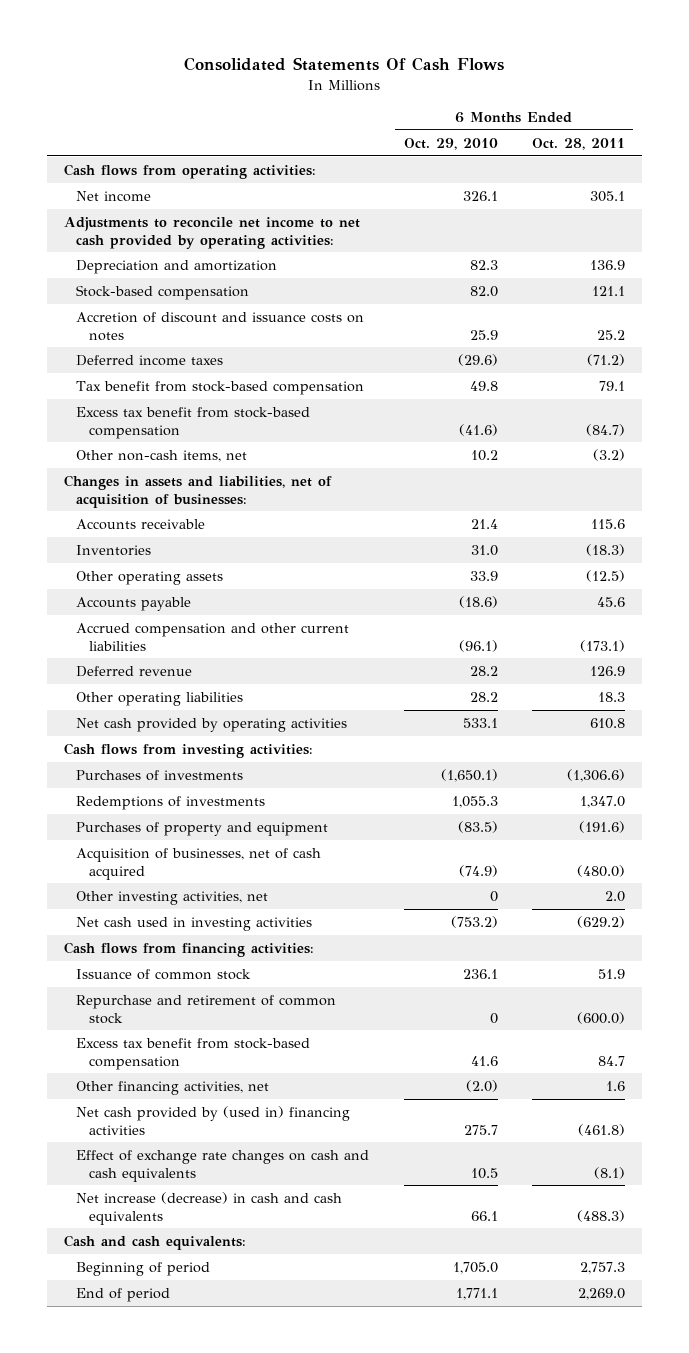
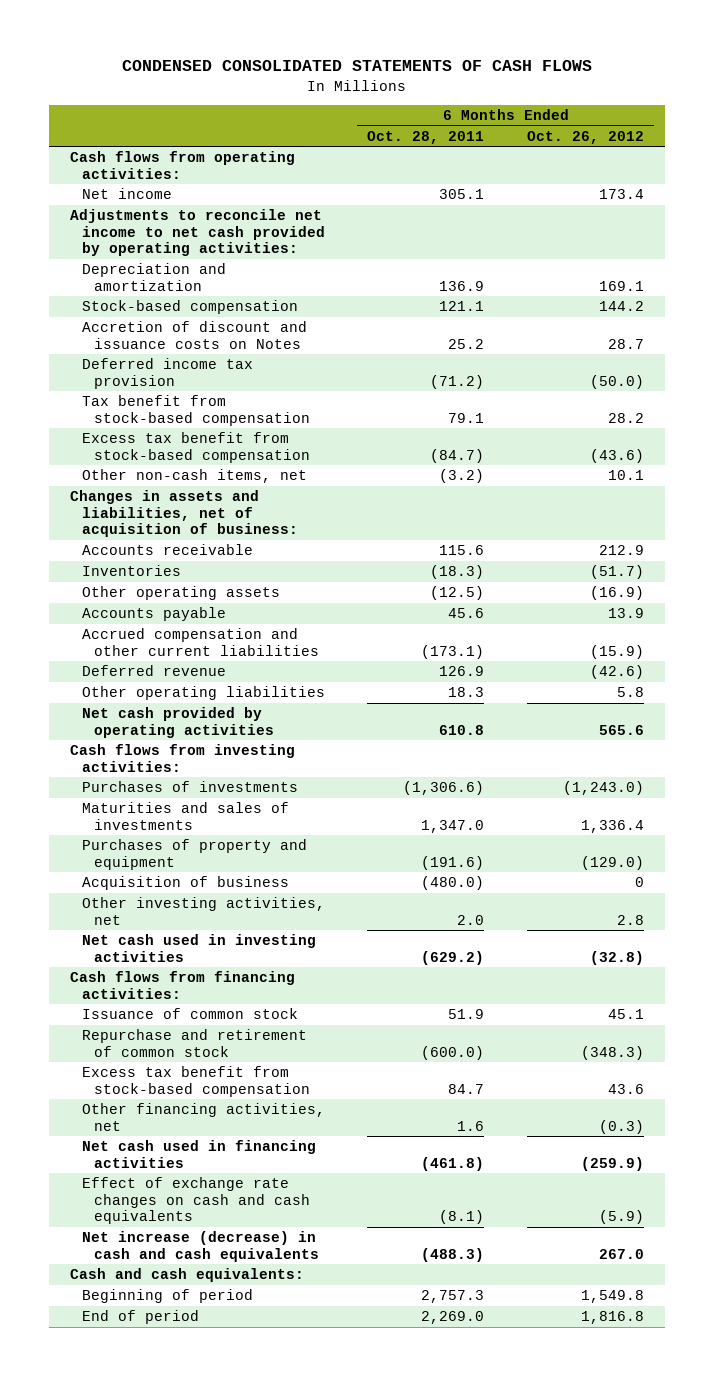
- Consolidated Statements Of Cash Flows
+ CONDENSED CONSOLIDATED STATEMENTS OF CASH FLOWS
- | 6 Months Ended Oct. 29, 2010 | 6 Months Ended Oct. 28, 2011
+ | 6 Months Ended Oct. 28, 2011 | 6 Months Ended Oct. 26, 2012
- Accretion of discount and issuance costs on notes | 25.9 | 25.2
- Deferred income taxes | (29.6) | (71.2)
+ Accretion of discount and issuance costs on Notes | 25.2 | 28.7
+ Deferred income tax provision | (71.2) | (50.0)
- Changes in assets and liabilities, net of acquisition of businesses:
+ Changes in assets and liabilities, net of acquisition of business:
- Redemptions of investments | 1,055.3 | 1,347.0
+ Maturities and sales of investments | 1,347.0 | 1,336.4
- Acquisition of businesses, net of cash acquired | (74.9) | (480.0)
+ Acquisition of business | (480.0) | 0
- Net cash provided by (used in) financing activities | 275.7 | (461.8)
+ Net cash used in financing activities | (461.8) | (259.9)

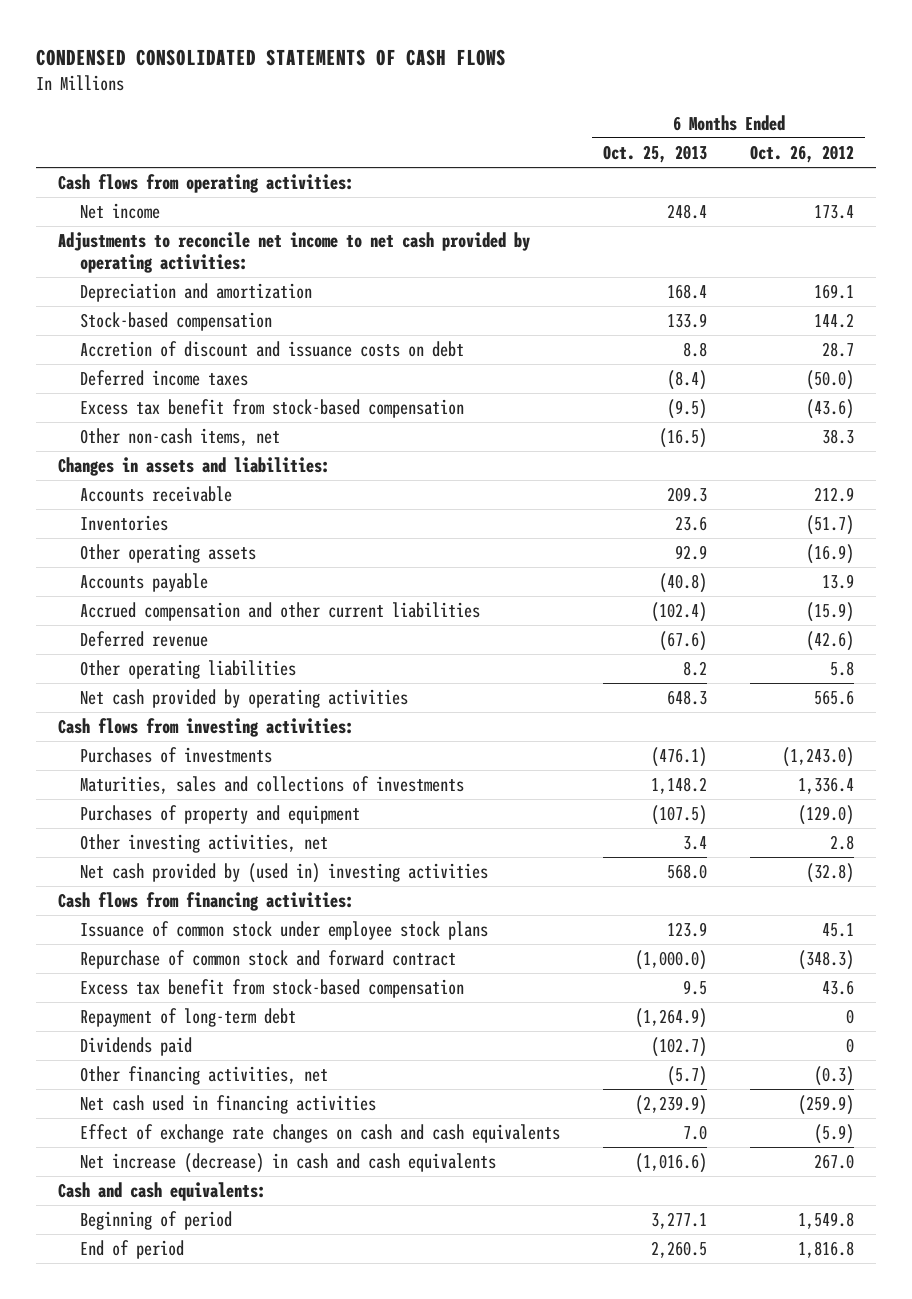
- | 6 Months Ended Oct. 28, 2011 | 6 Months Ended Oct. 26, 2012
+ | 6 Months Ended Oct. 25, 2013 | 6 Months Ended Oct. 26, 2012
- Accretion of discount and issuance costs on Notes | 25.2 | 28.7
- Deferred income tax provision | (71.2) | (50.0)
- Tax benefit from stock-based compensation | 79.1 | 28.2
+ Accretion of discount and issuance costs on debt | 8.8 | 28.7
+ Deferred income taxes | (8.4) | (50.0)
- Other non-cash items, net | (3.2) | 10.1
- Changes in assets and liabilities, net of acquisition of business:
+ Other non-cash items, net | (16.5) | 38.3
+ Changes in assets and liabilities:
- Maturities and sales of investments | 1,347.0 | 1,336.4
+ Maturities, sales and collections of investments | 1,148.2 | 1,336.4
- Acquisition of business | (480.0) | 0
- Net cash used in investing activities | (629.2) | (32.8)
+ Net cash provided by (used in) investing activities | 568.0 | (32.8)
- Issuance of common stock | 51.9 | 45.1
- Repurchase and retirement of common stock | (600.0) | (348.3)
+ Issuance of common stock under employee stock plans | 123.9 | 45.1
+ Repurchase of common stock and forward contract | (1,000.0) | (348.3)
+ Repayment of long-term debt | (1,264.9) | 0
+ Dividends paid | (102.7) | 0

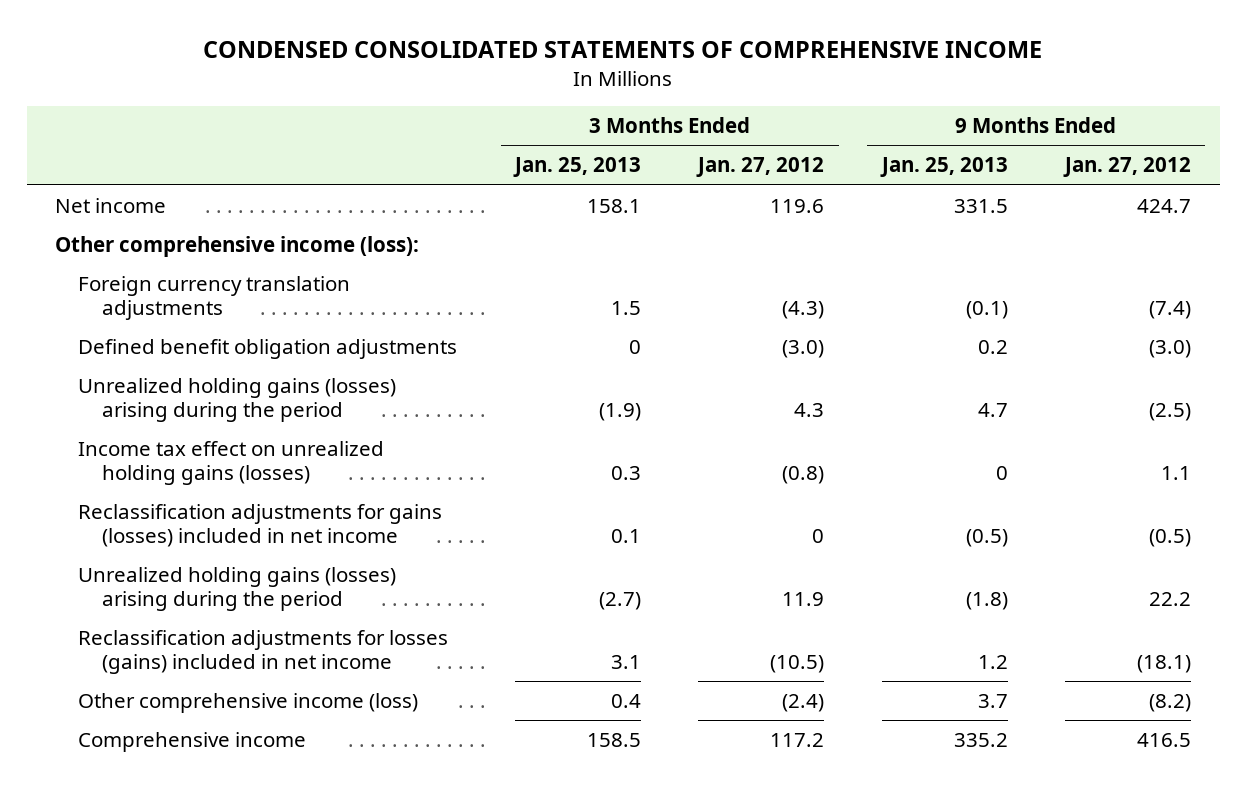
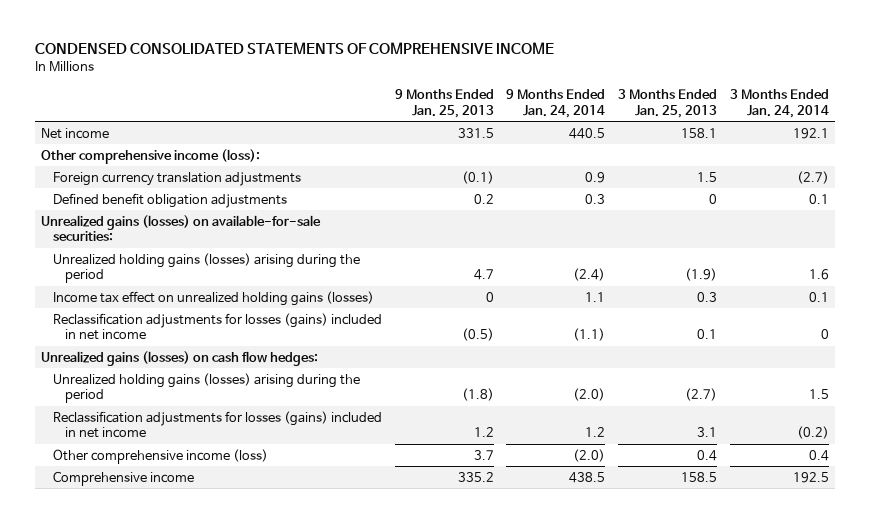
- | 3 Months Ended Jan. 25, 2013 | 3 Months Ended Jan. 27, 2012 | 9 Months Ended Jan. 25, 2013 | 9 Months Ended Jan. 27, 2012
+ | 9 Months Ended Jan. 25, 2013 | 9 Months Ended Jan. 24, 2014 | 3 Months Ended Jan. 25, 2013 | 3 Months Ended Jan. 24, 2014
+ Unrealized gains (losses) on available-for-sale securities:
- Reclassification adjustments for gains (losses) included in net income | 0.1 | 0 | (0.5) | (0.5)
+ Reclassification adjustments for losses (gains) included in net income | (0.5) | (1.1) | 0.1 | 0
+ Unrealized gains (losses) on cash flow hedges:

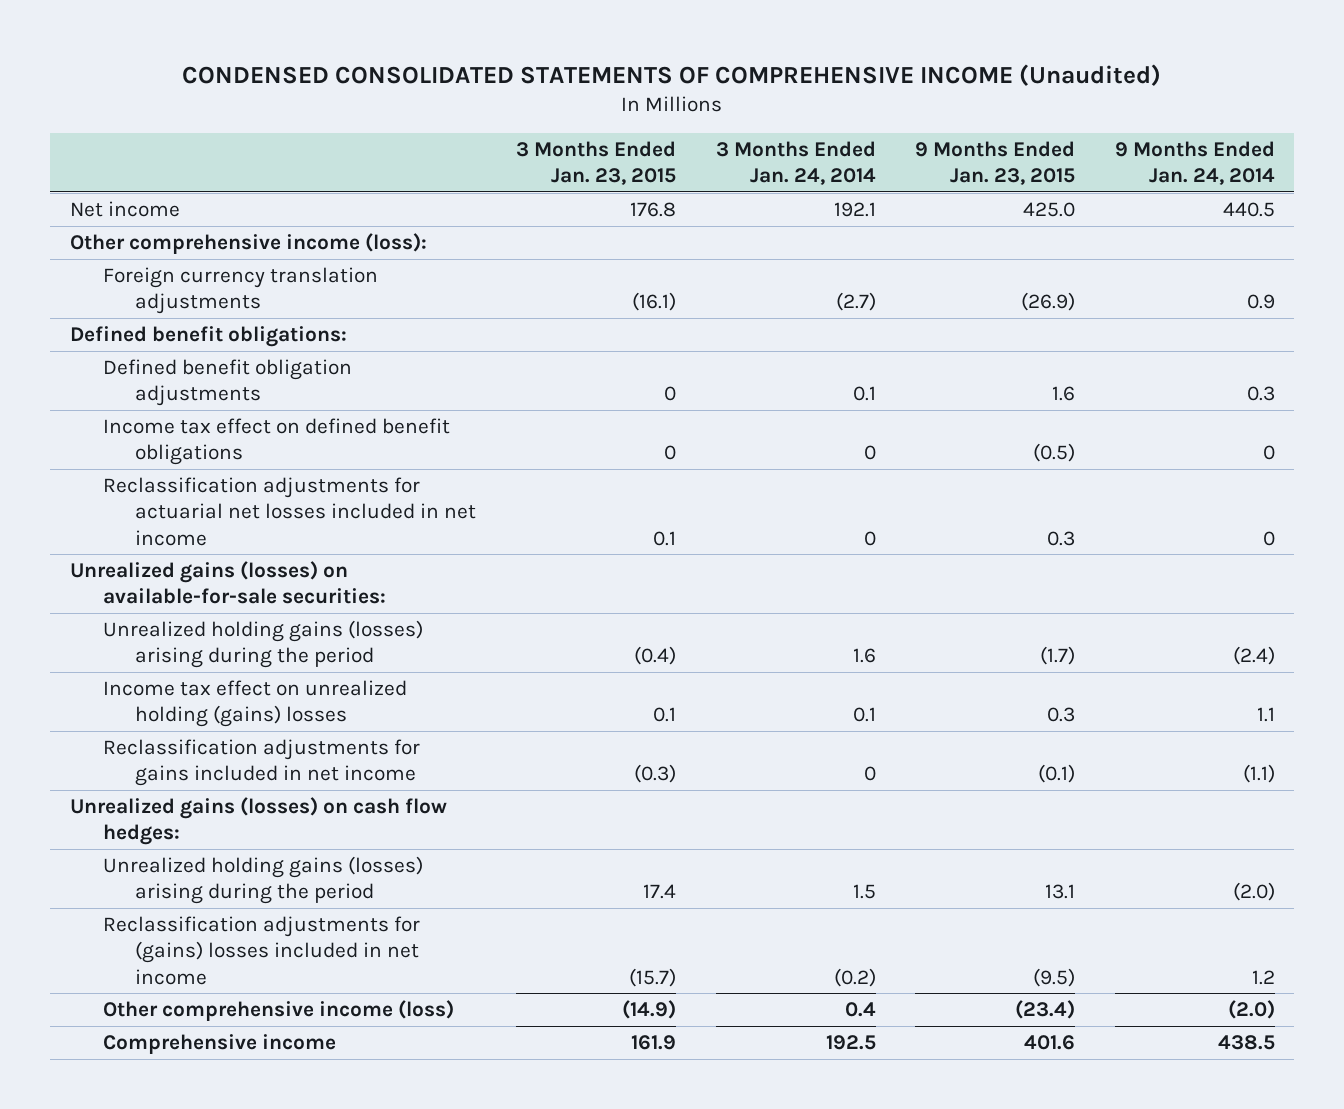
- CONDENSED CONSOLIDATED STATEMENTS OF COMPREHENSIVE INCOME
+ CONDENSED CONSOLIDATED STATEMENTS OF COMPREHENSIVE INCOME (Unaudited)
- | 9 Months Ended Jan. 25, 2013 | 9 Months Ended Jan. 24, 2014 | 3 Months Ended Jan. 25, 2013 | 3 Months Ended Jan. 24, 2014
+ | 3 Months Ended Jan. 23, 2015 | 3 Months Ended Jan. 24, 2014 | 9 Months Ended Jan. 23, 2015 | 9 Months Ended Jan. 24, 2014
+ Defined benefit obligations:
+ Income tax effect on defined benefit obligations | 0 | 0 | (0.5) | 0
+ Reclassification adjustments for actuarial net losses included in net income | 0.1 | 0 | 0.3 | 0
- Income tax effect on unrealized holding gains (losses) | 0 | 1.1 | 0.3 | 0.1
- Reclassification adjustments for losses (gains) included in net income | (0.5) | (1.1) | 0.1 | 0
+ Income tax effect on unrealized holding (gains) losses | 0.1 | 0.1 | 0.3 | 1.1
+ Reclassification adjustments for gains included in net income | (0.3) | 0 | (0.1) | (1.1)
- Reclassification adjustments for losses (gains) included in net income | 1.2 | 1.2 | 3.1 | (0.2)
+ Reclassification adjustments for (gains) losses included in net income | (15.7) | (0.2) | (9.5) | 1.2

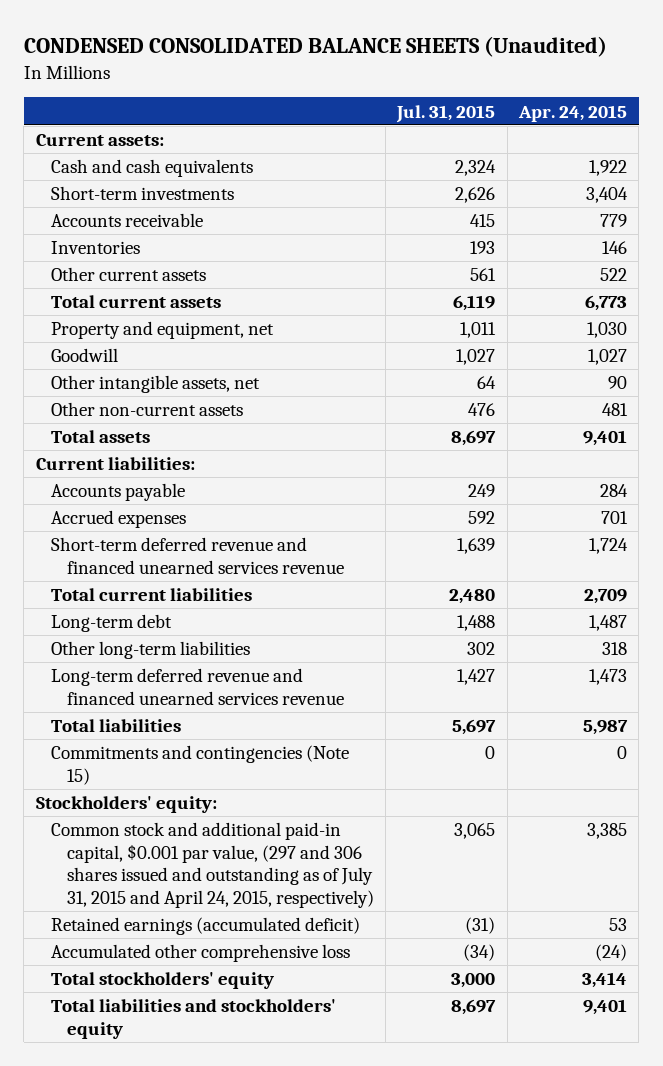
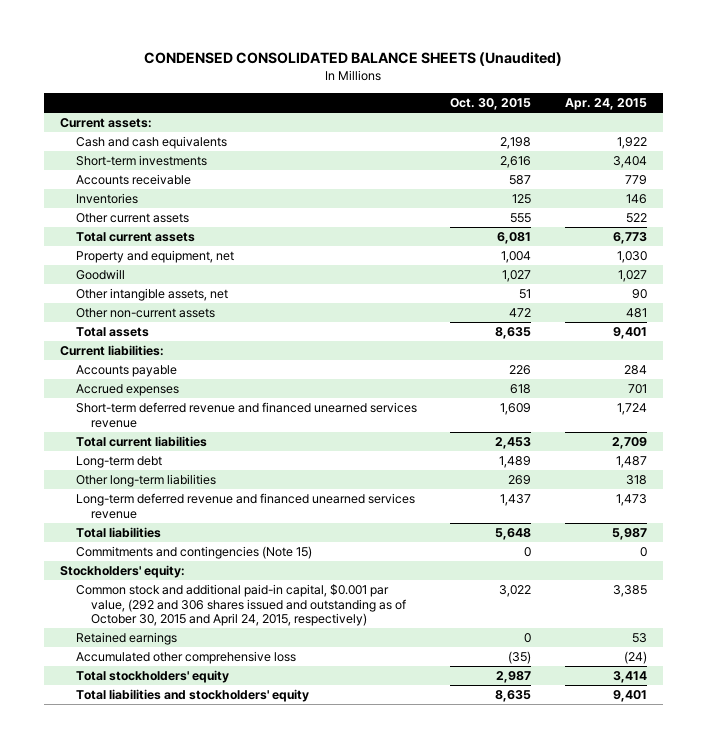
- | Jul. 31, 2015 | Apr. 24, 2015
+ | Oct. 30, 2015 | Apr. 24, 2015
- Common stock and additional paid-in capital, $0.001 par value, (297 and 306 shares issued and outstanding as of July 31, 2015 and April 24, 2015, respectively) | 3,065 | 3,385
- Retained earnings (accumulated deficit) | (31) | 53
+ Common stock and additional paid-in capital, $0.001 par value, (292 and 306 shares issued and outstanding as of October 30, 2015 and April 24, 2015, respectively) | 3,022 | 3,385
+ Retained earnings | 0 | 53

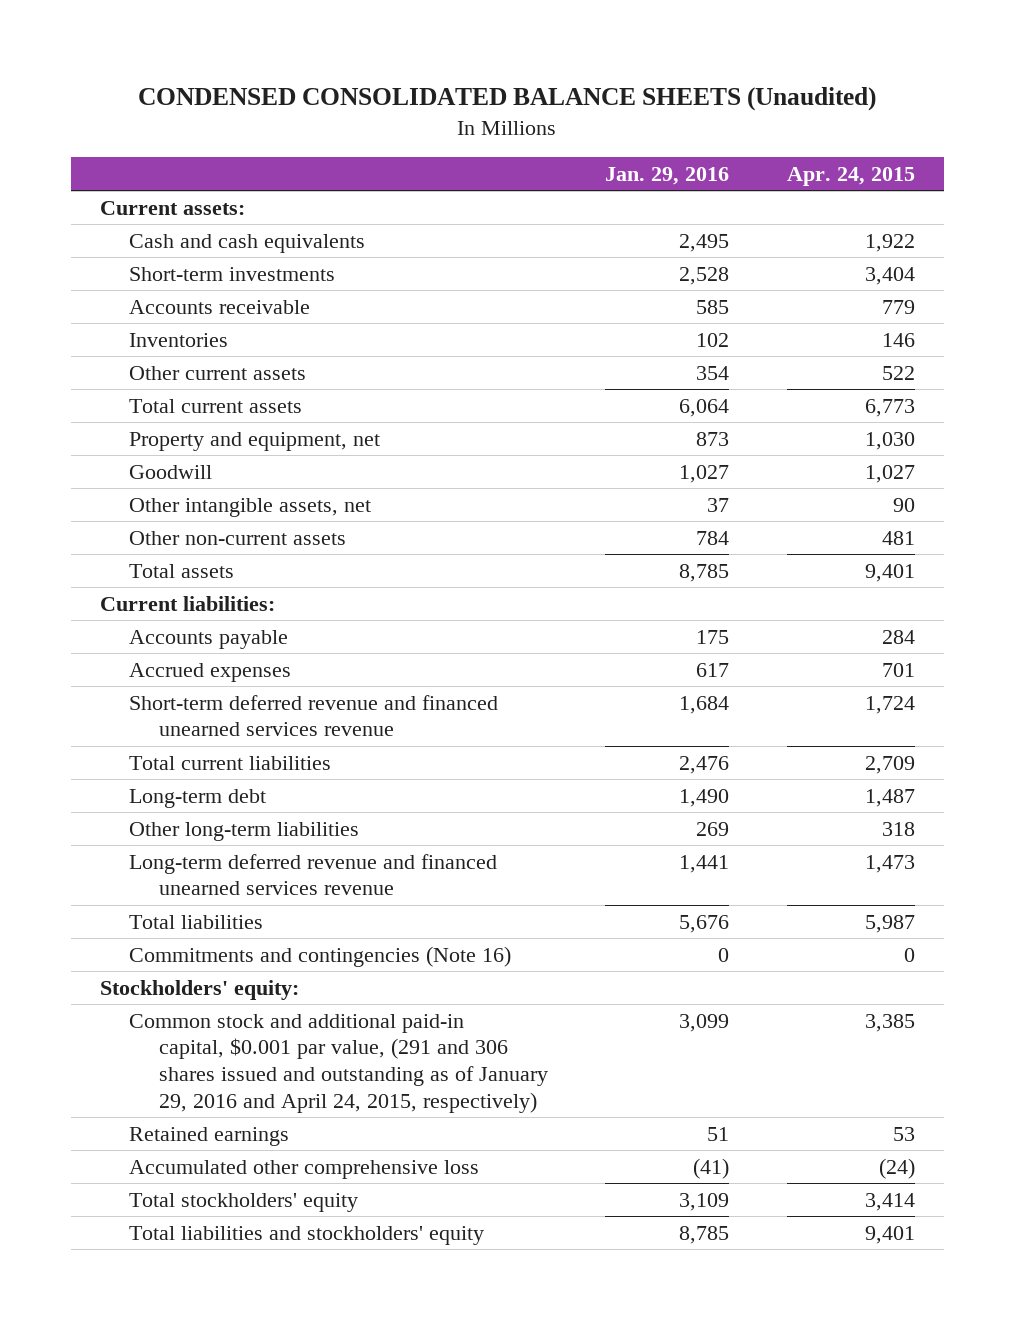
- | Oct. 30, 2015 | Apr. 24, 2015
+ | Jan. 29, 2016 | Apr. 24, 2015
- Commitments and contingencies (Note 15) | 0 | 0
+ Commitments and contingencies (Note 16) | 0 | 0
- Common stock and additional paid-in capital, $0.001 par value, (292 and 306 shares issued and outstanding as of October 30, 2015 and April 24, 2015, respectively) | 3,022 | 3,385
+ Common stock and additional paid-in capital, $0.001 par value, (291 and 306 shares issued and outstanding as of January 29, 2016 and April 24, 2015, respectively) | 3,099 | 3,385

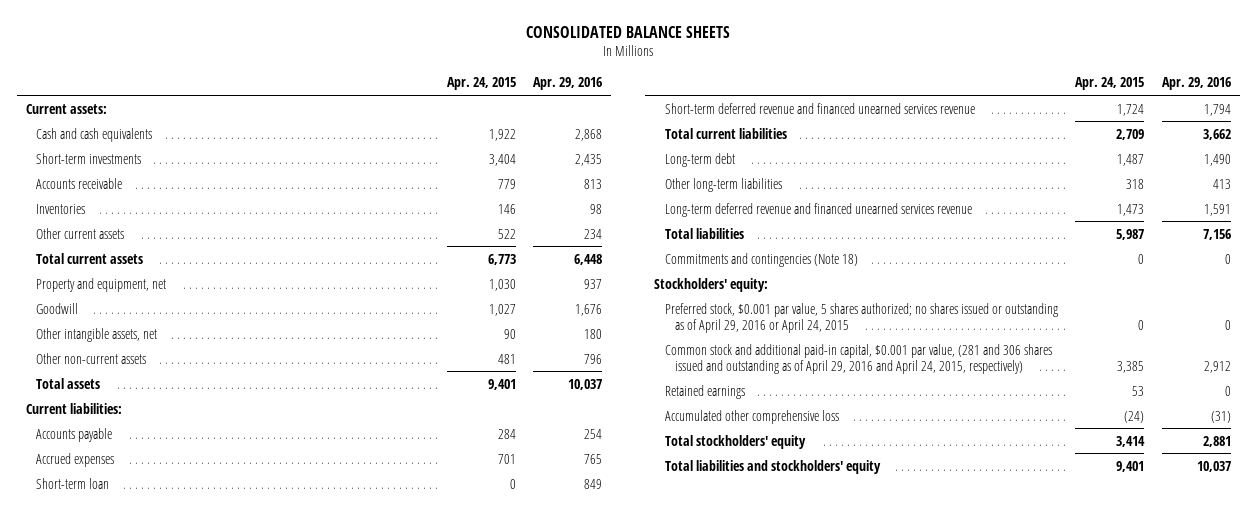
- CONDENSED CONSOLIDATED BALANCE SHEETS (Unaudited)
+ CONSOLIDATED BALANCE SHEETS
- | Jan. 29, 2016 | Apr. 24, 2015
+ | Apr. 24, 2015 | Apr. 29, 2016
+ Short-term loan | 0 | 849
- Commitments and contingencies (Note 16) | 0 | 0
+ Commitments and contingencies (Note 18) | 0 | 0
- Common stock and additional paid-in capital, $0.001 par value, (291 and 306 shares issued and outstanding as of January 29, 2016 and April 24, 2015, respectively) | 3,099 | 3,385
+ Preferred stock, $0.001 par value, 5 shares authorized; no shares issued or outstanding as of April 29, 2016 or April 24, 2015 | 0 | 0
+ Common stock and additional paid-in capital, $0.001 par value, (281 and 306 shares issued and outstanding as of April 29, 2016 and April 24, 2015, respectively) | 3,385 | 2,912

